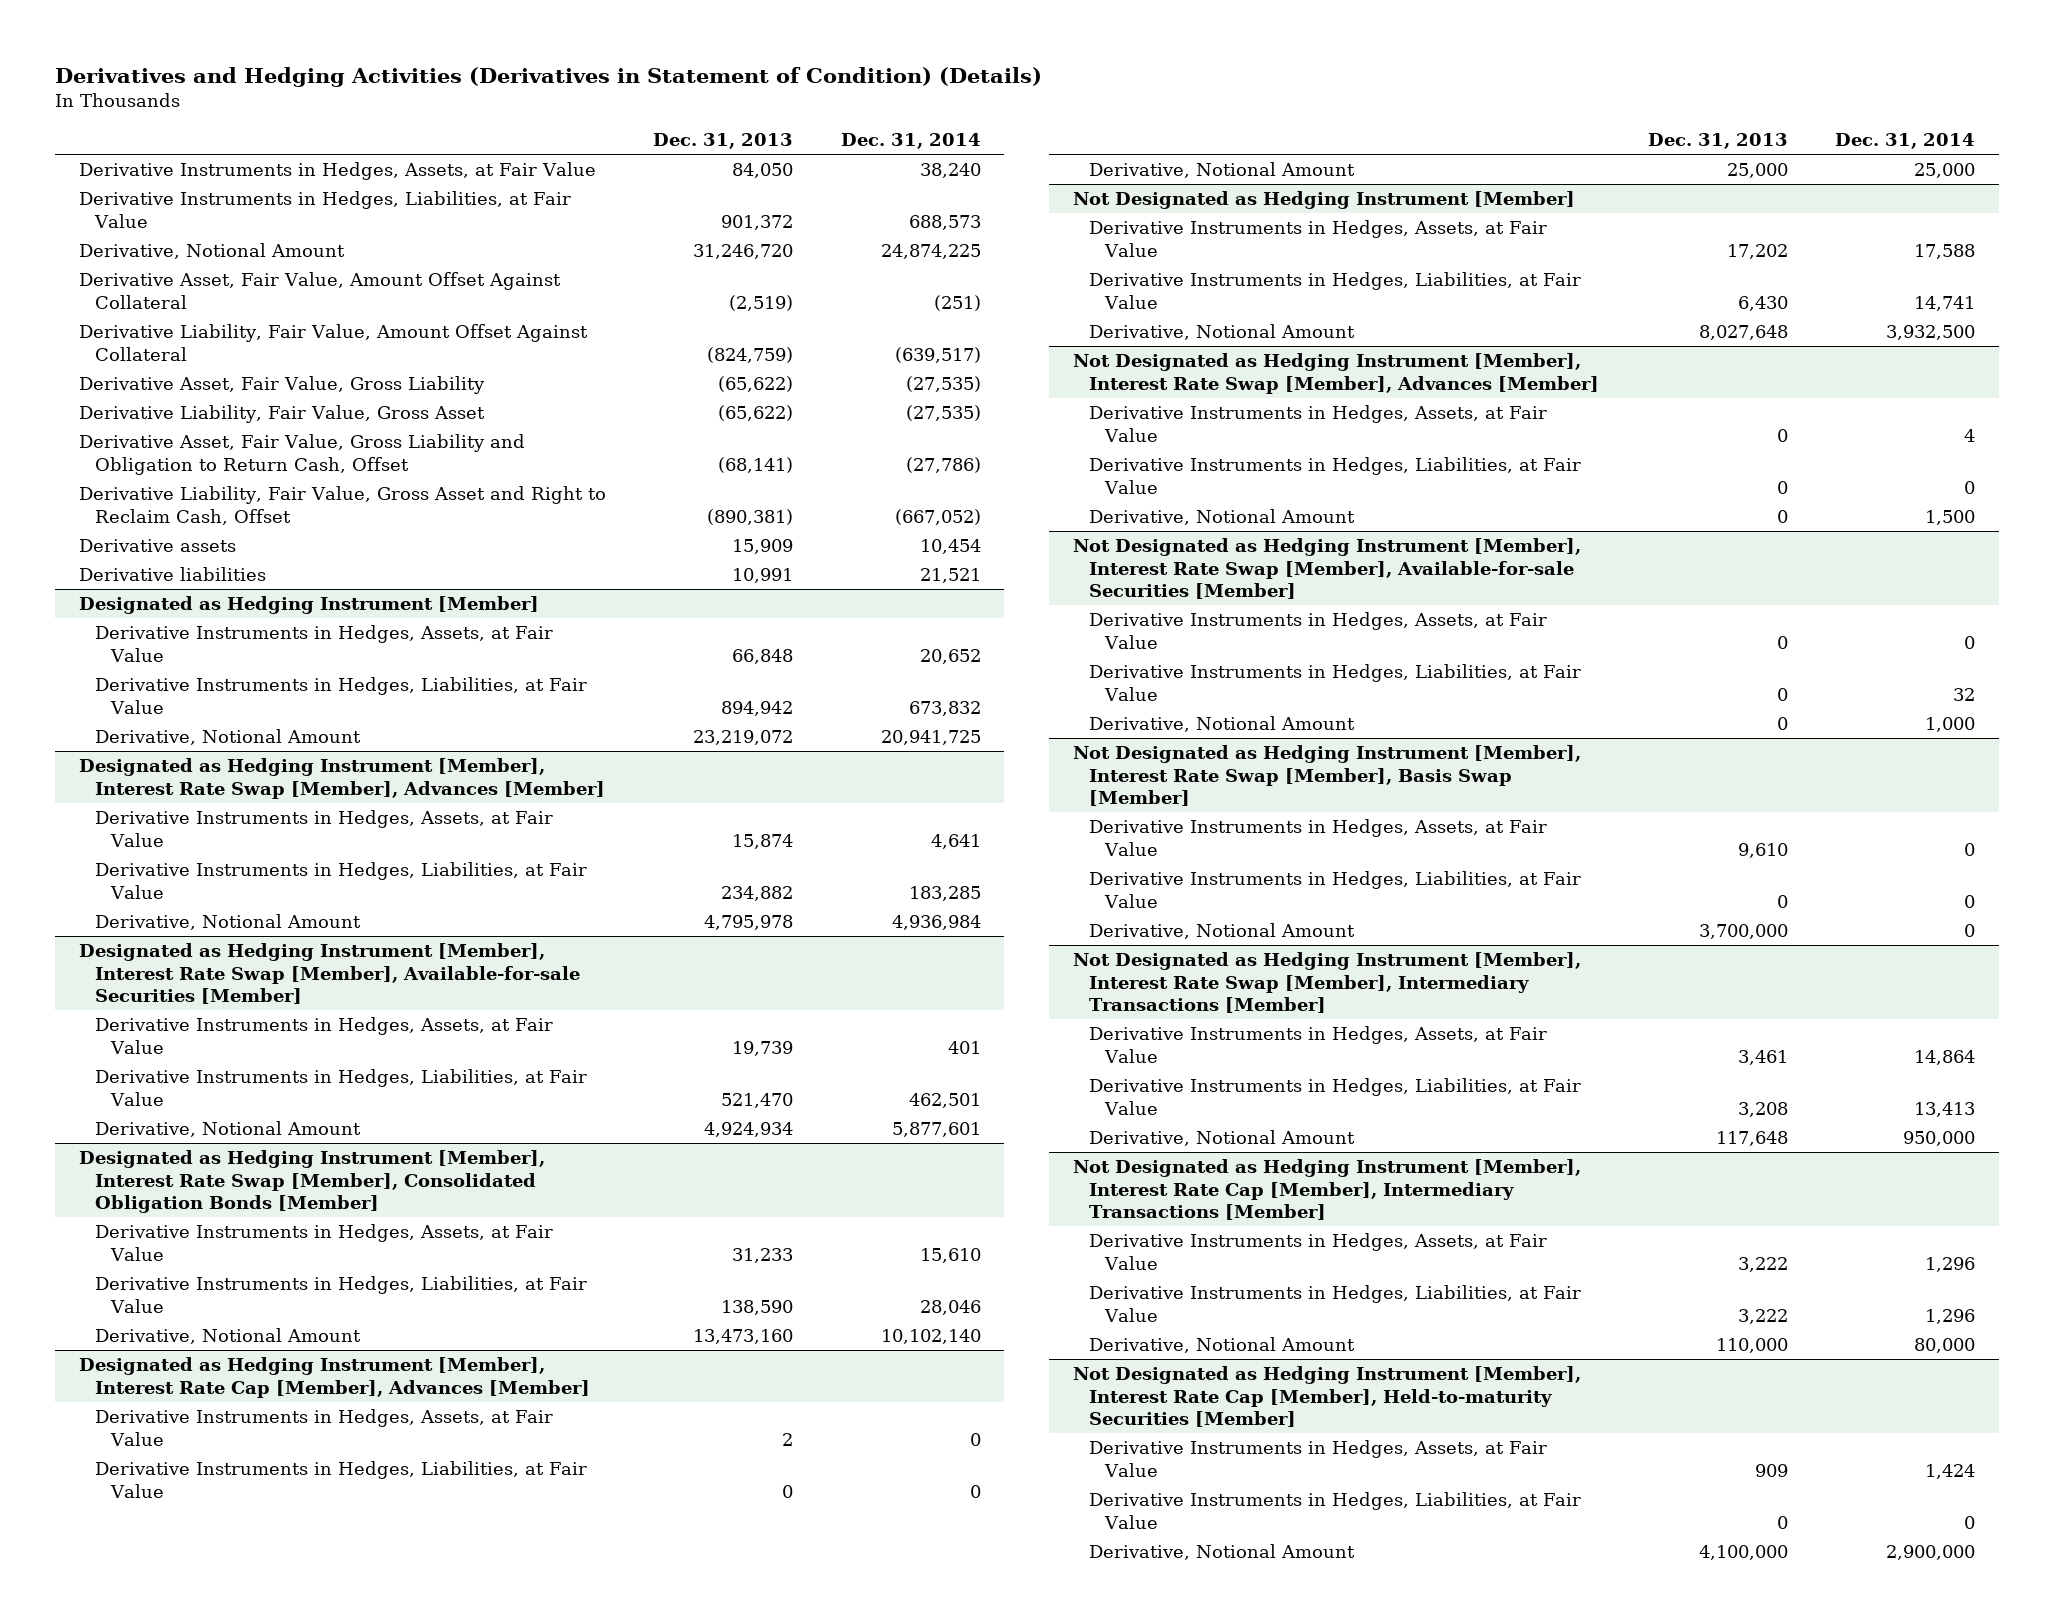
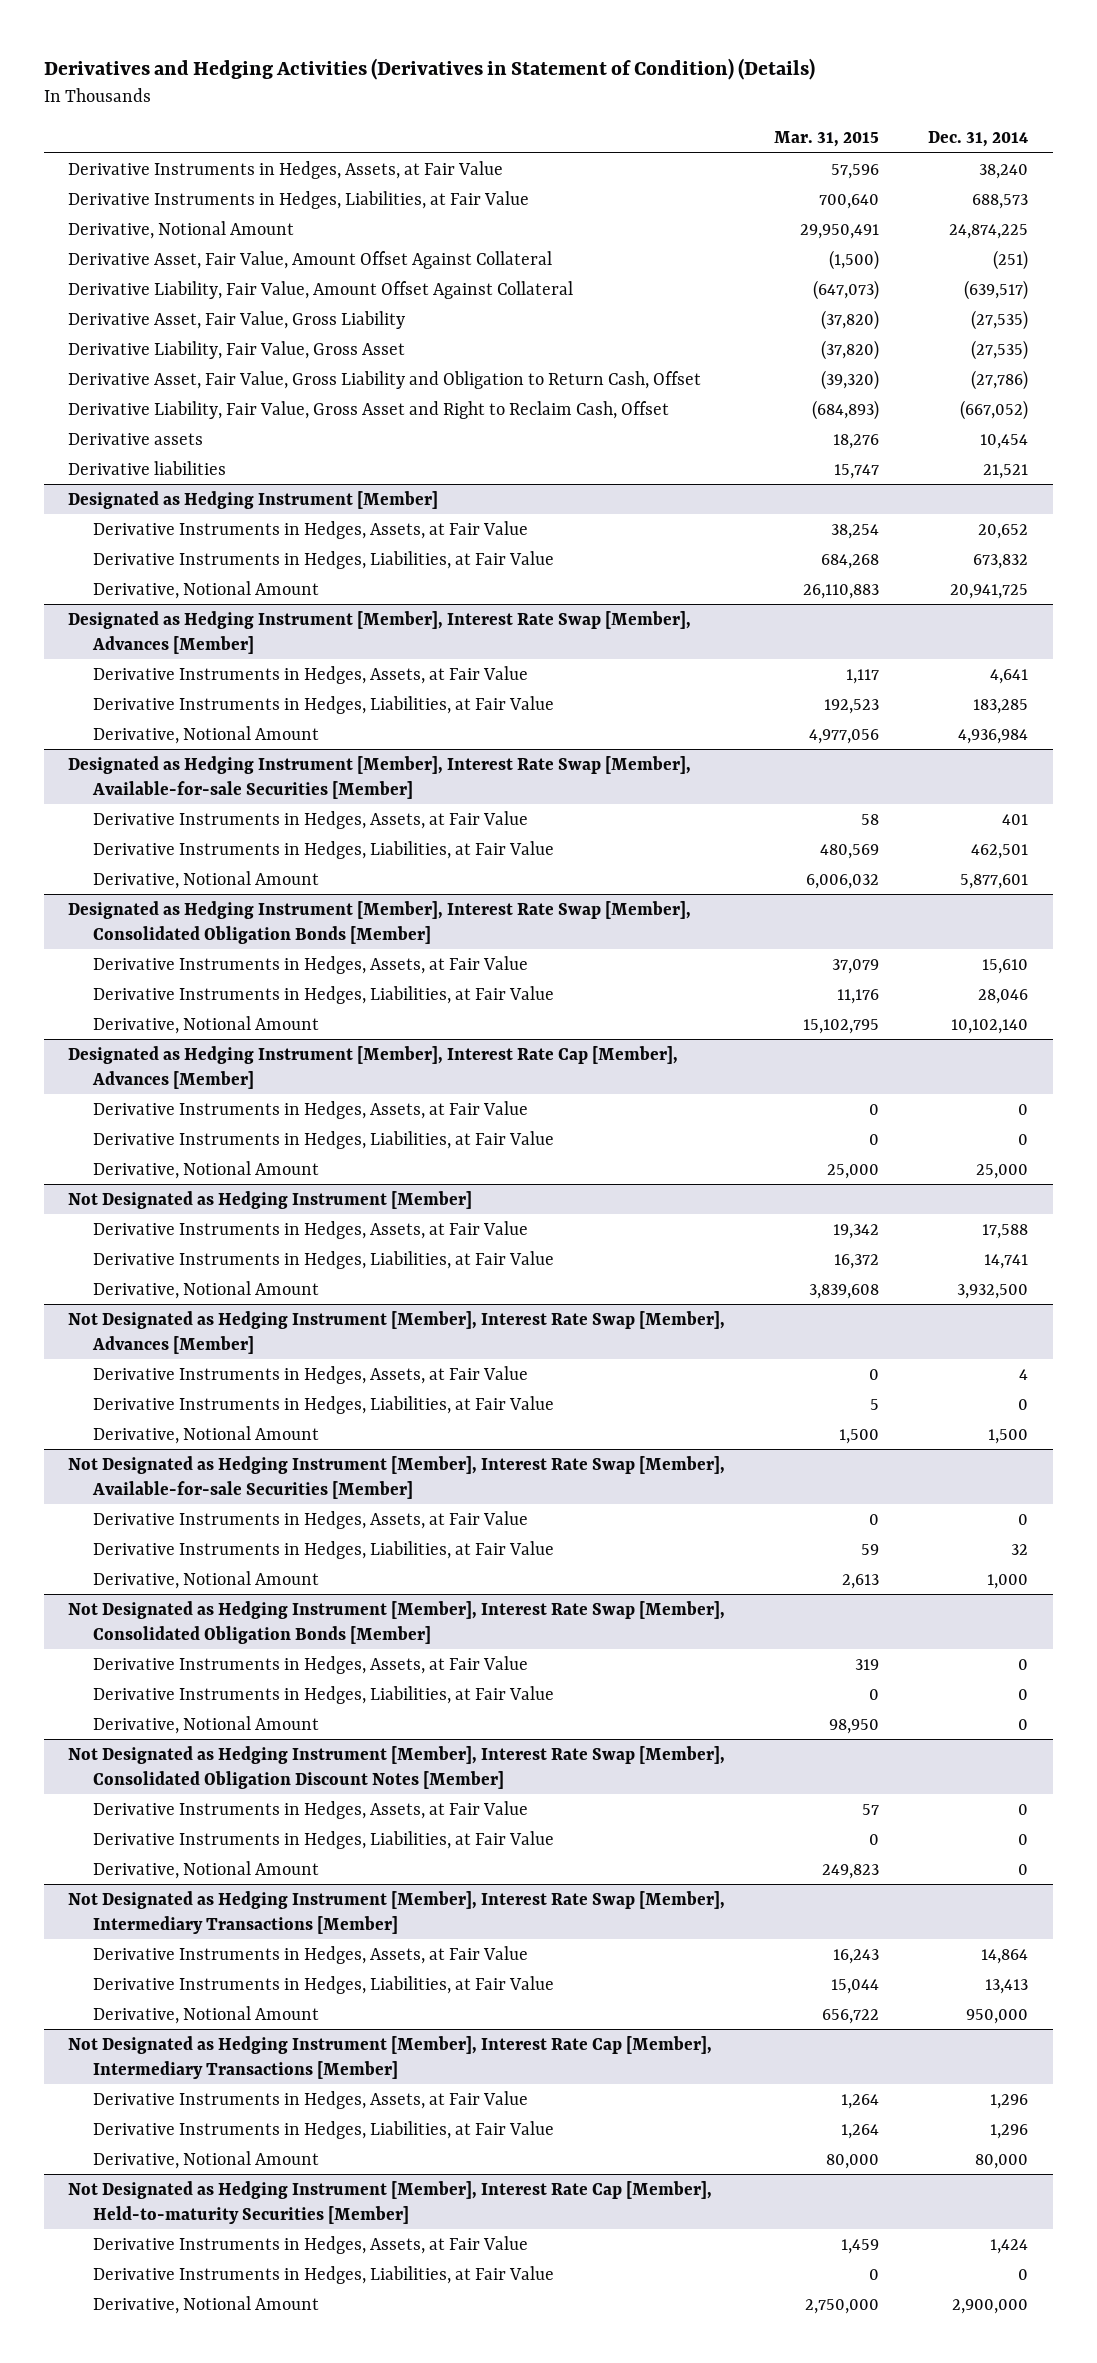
- | Dec. 31, 2013 | Dec. 31, 2014
+ | Mar. 31, 2015 | Dec. 31, 2014
- Not Designated as Hedging Instrument [Member], Interest Rate Swap [Member], Basis Swap [Member]
+ Not Designated as Hedging Instrument [Member], Interest Rate Swap [Member], Consolidated Obligation Bonds [Member]
+ Not Designated as Hedging Instrument [Member], Interest Rate Swap [Member], Consolidated Obligation Discount Notes [Member]
+ Derivative Instruments in Hedges, Assets, at Fair Value | 57 | 0
+ Derivative Instruments in Hedges, Liabilities, at Fair Value | 0 | 0
+ Derivative, Notional Amount | 249,823 | 0

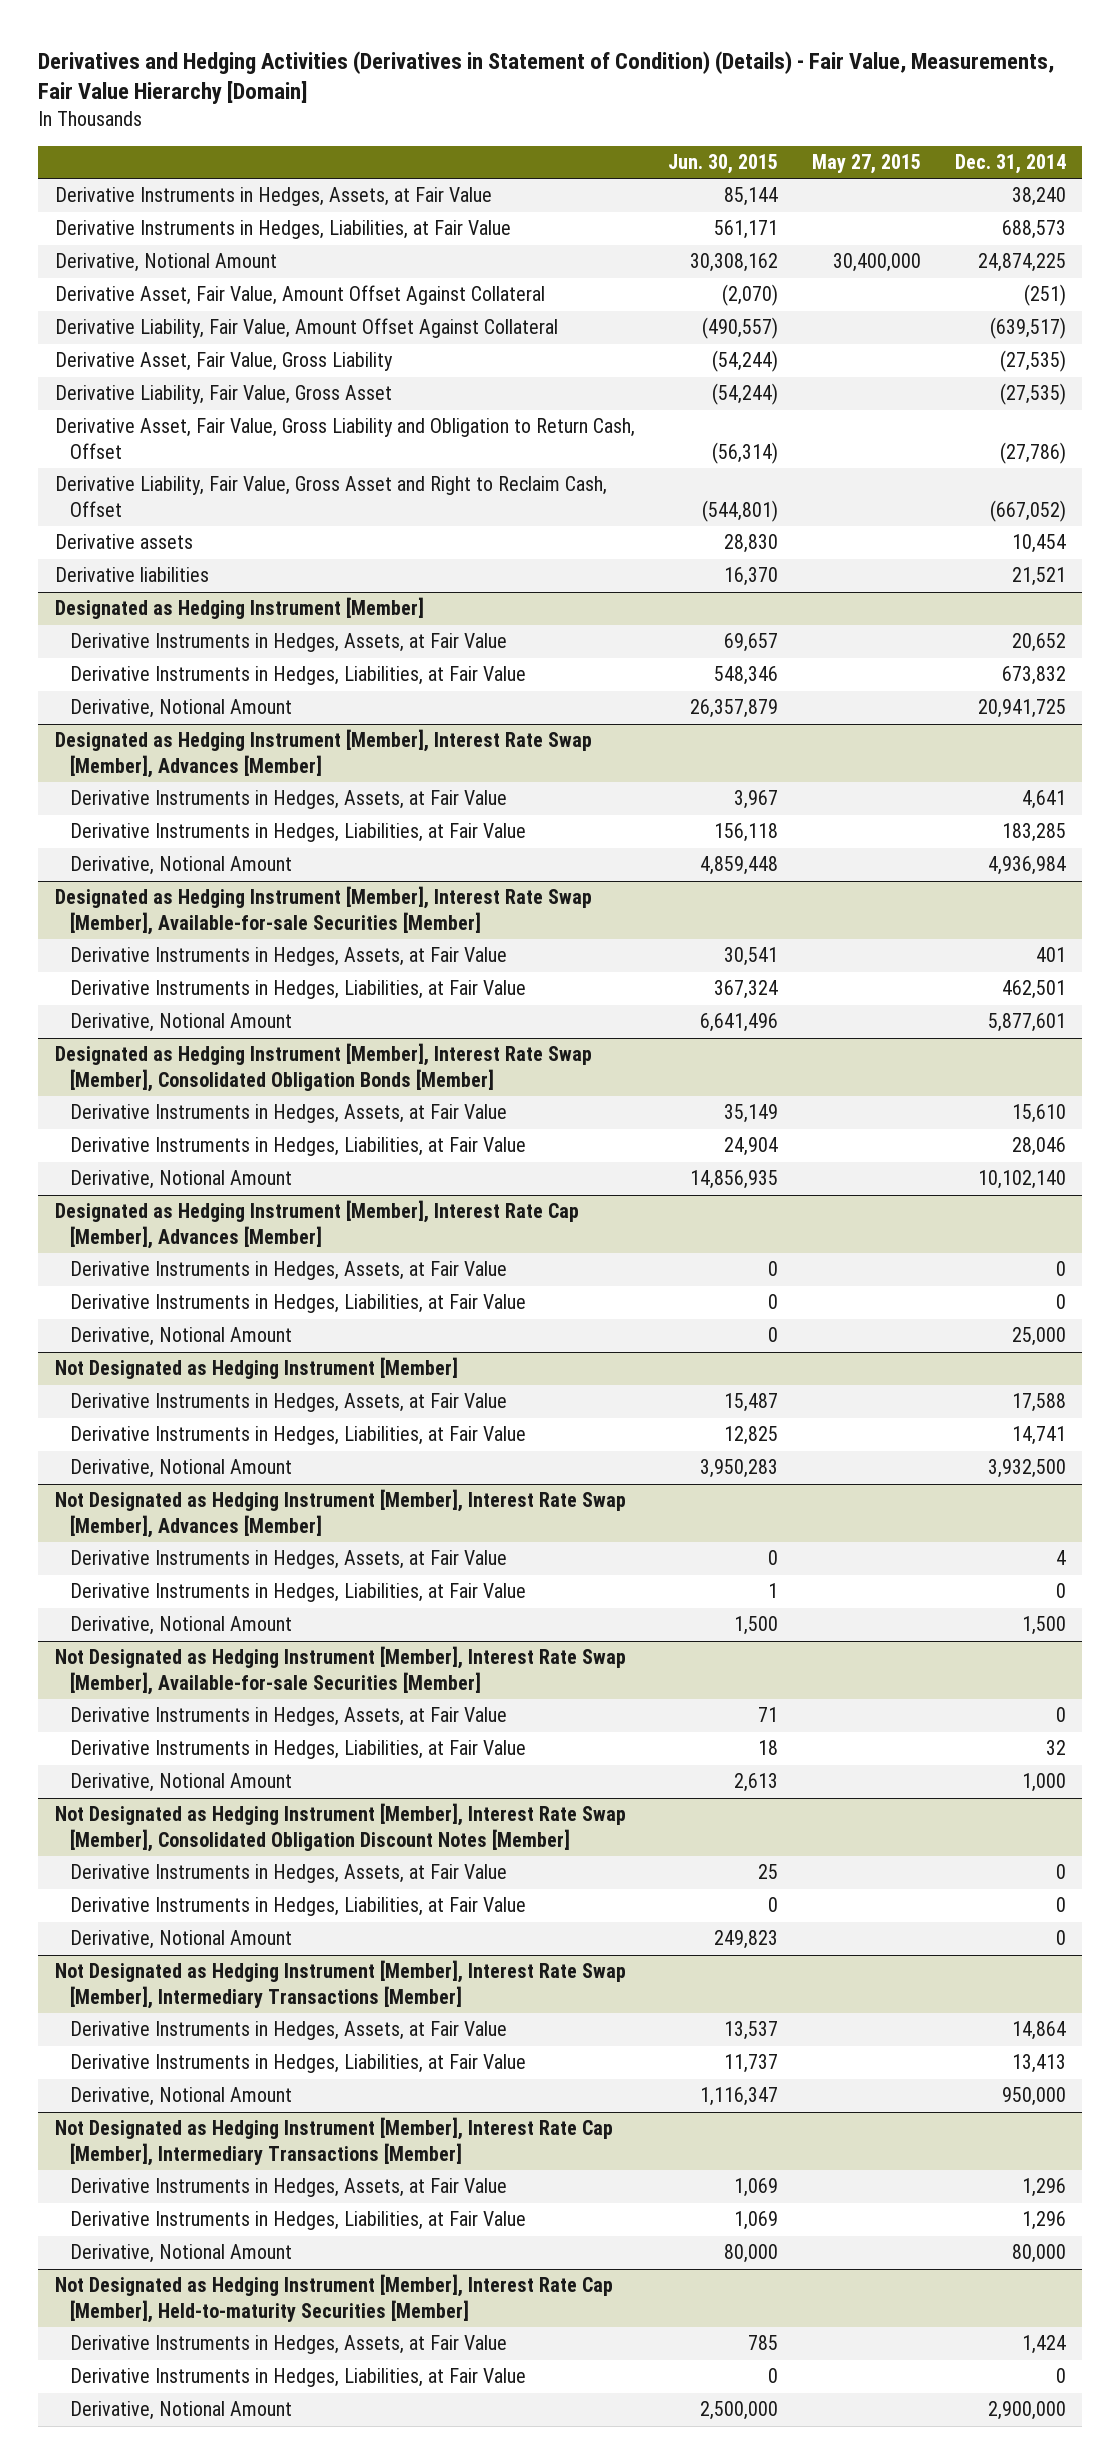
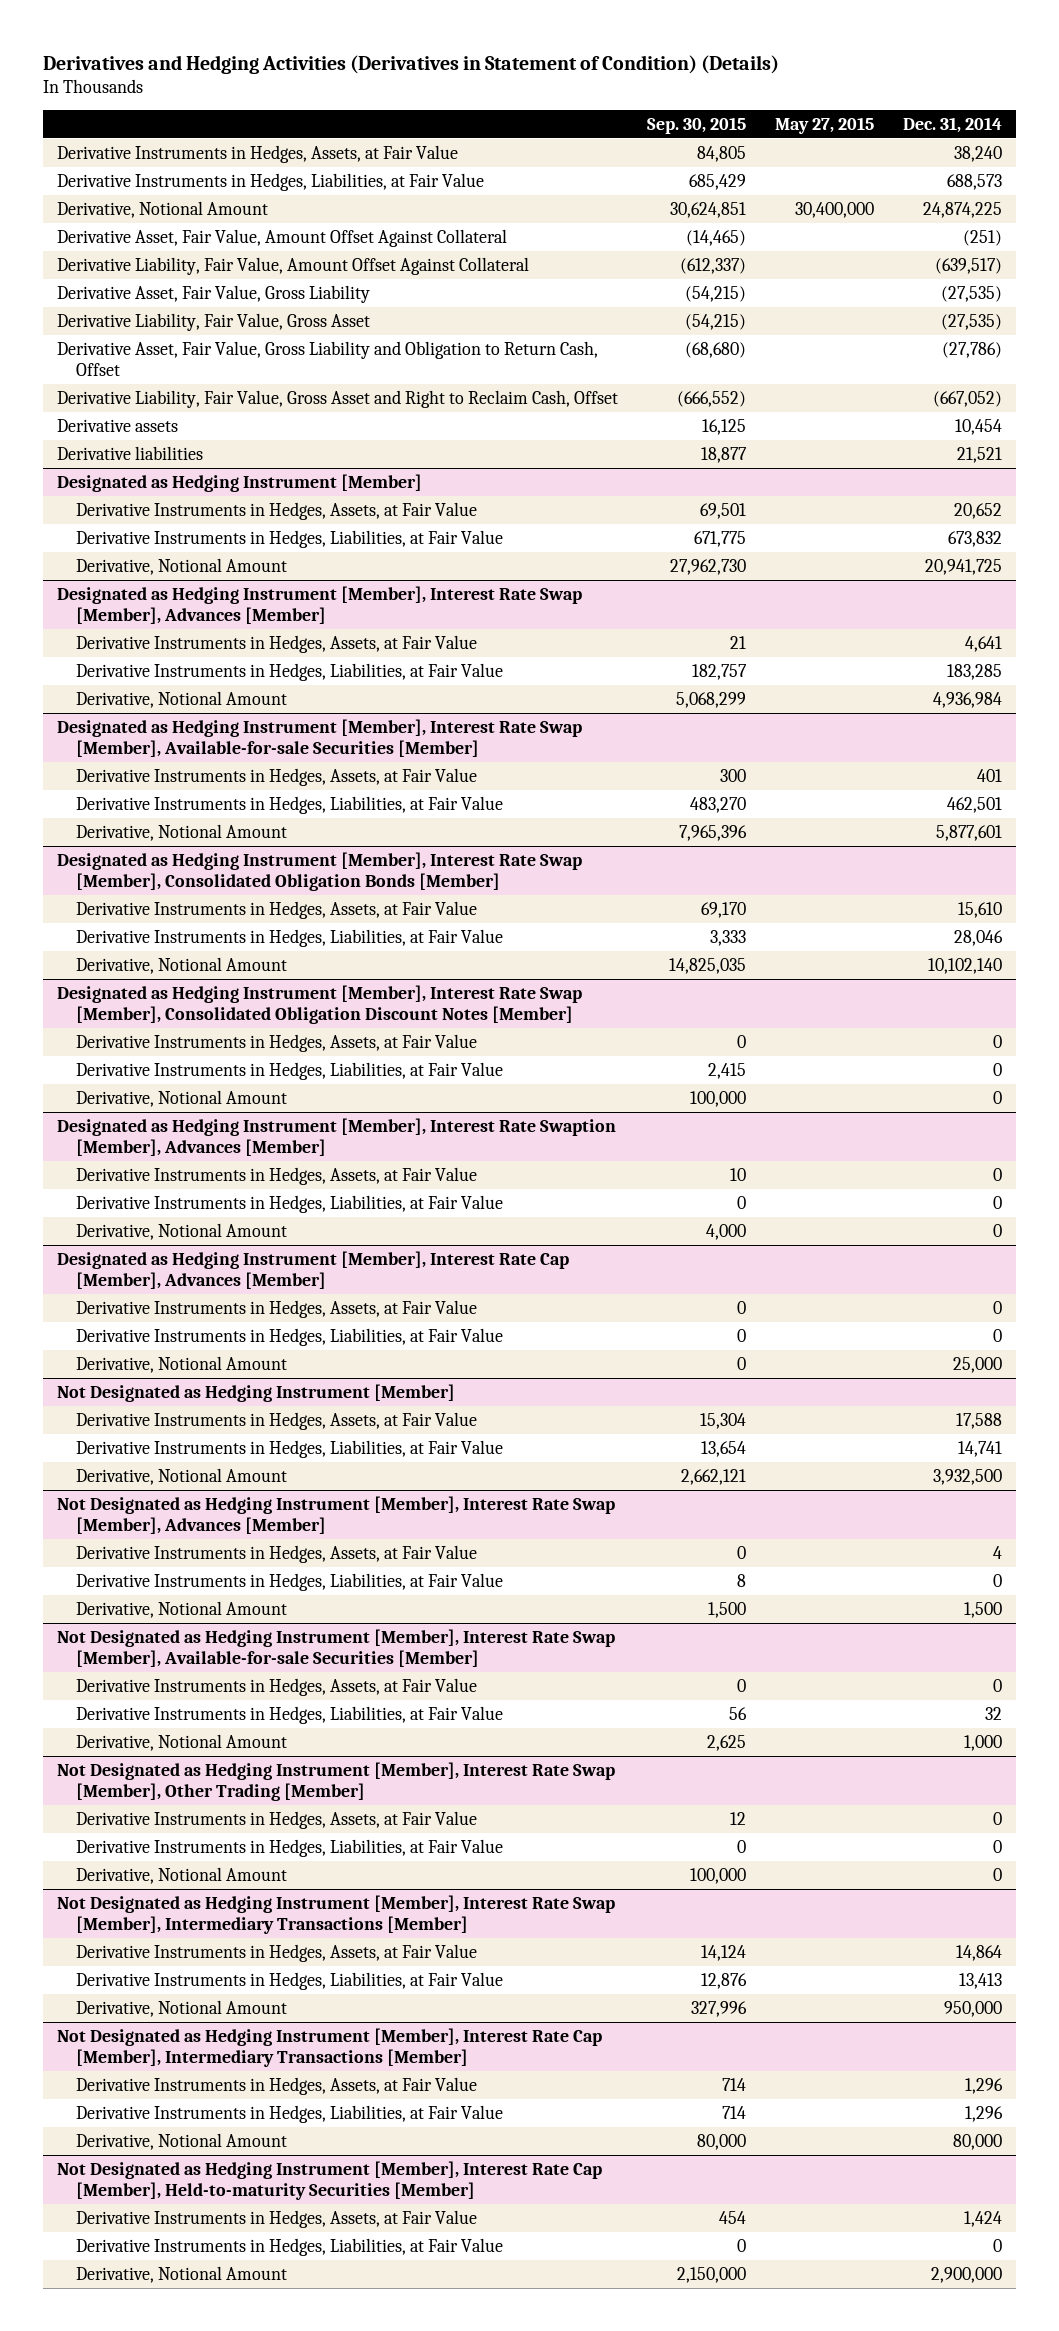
- Derivatives and Hedging Activities (Derivatives in Statement of Condition) (Details) - Fair Value, Measurements, Fair Value Hierarchy [Domain]
+ Derivatives and Hedging Activities (Derivatives in Statement of Condition) (Details)
- | Jun. 30, 2015 | May 27, 2015 | Dec. 31, 2014
+ | Sep. 30, 2015 | May 27, 2015 | Dec. 31, 2014
+ Designated as Hedging Instrument [Member], Interest Rate Swap [Member], Consolidated Obligation Discount Notes [Member]
+ Derivative Instruments in Hedges, Assets, at Fair Value | 0 | | 0
+ Derivative Instruments in Hedges, Liabilities, at Fair Value | 2,415 | | 0
+ Derivative, Notional Amount | 100,000 | | 0
+ Designated as Hedging Instrument [Member], Interest Rate Swaption [Member], Advances [Member]
+ Derivative Instruments in Hedges, Assets, at Fair Value | 10 | | 0
+ Derivative Instruments in Hedges, Liabilities, at Fair Value | 0 | | 0
+ Derivative, Notional Amount | 4,000 | | 0
- Not Designated as Hedging Instrument [Member], Interest Rate Swap [Member], Consolidated Obligation Discount Notes [Member]
+ Not Designated as Hedging Instrument [Member], Interest Rate Swap [Member], Other Trading [Member]

